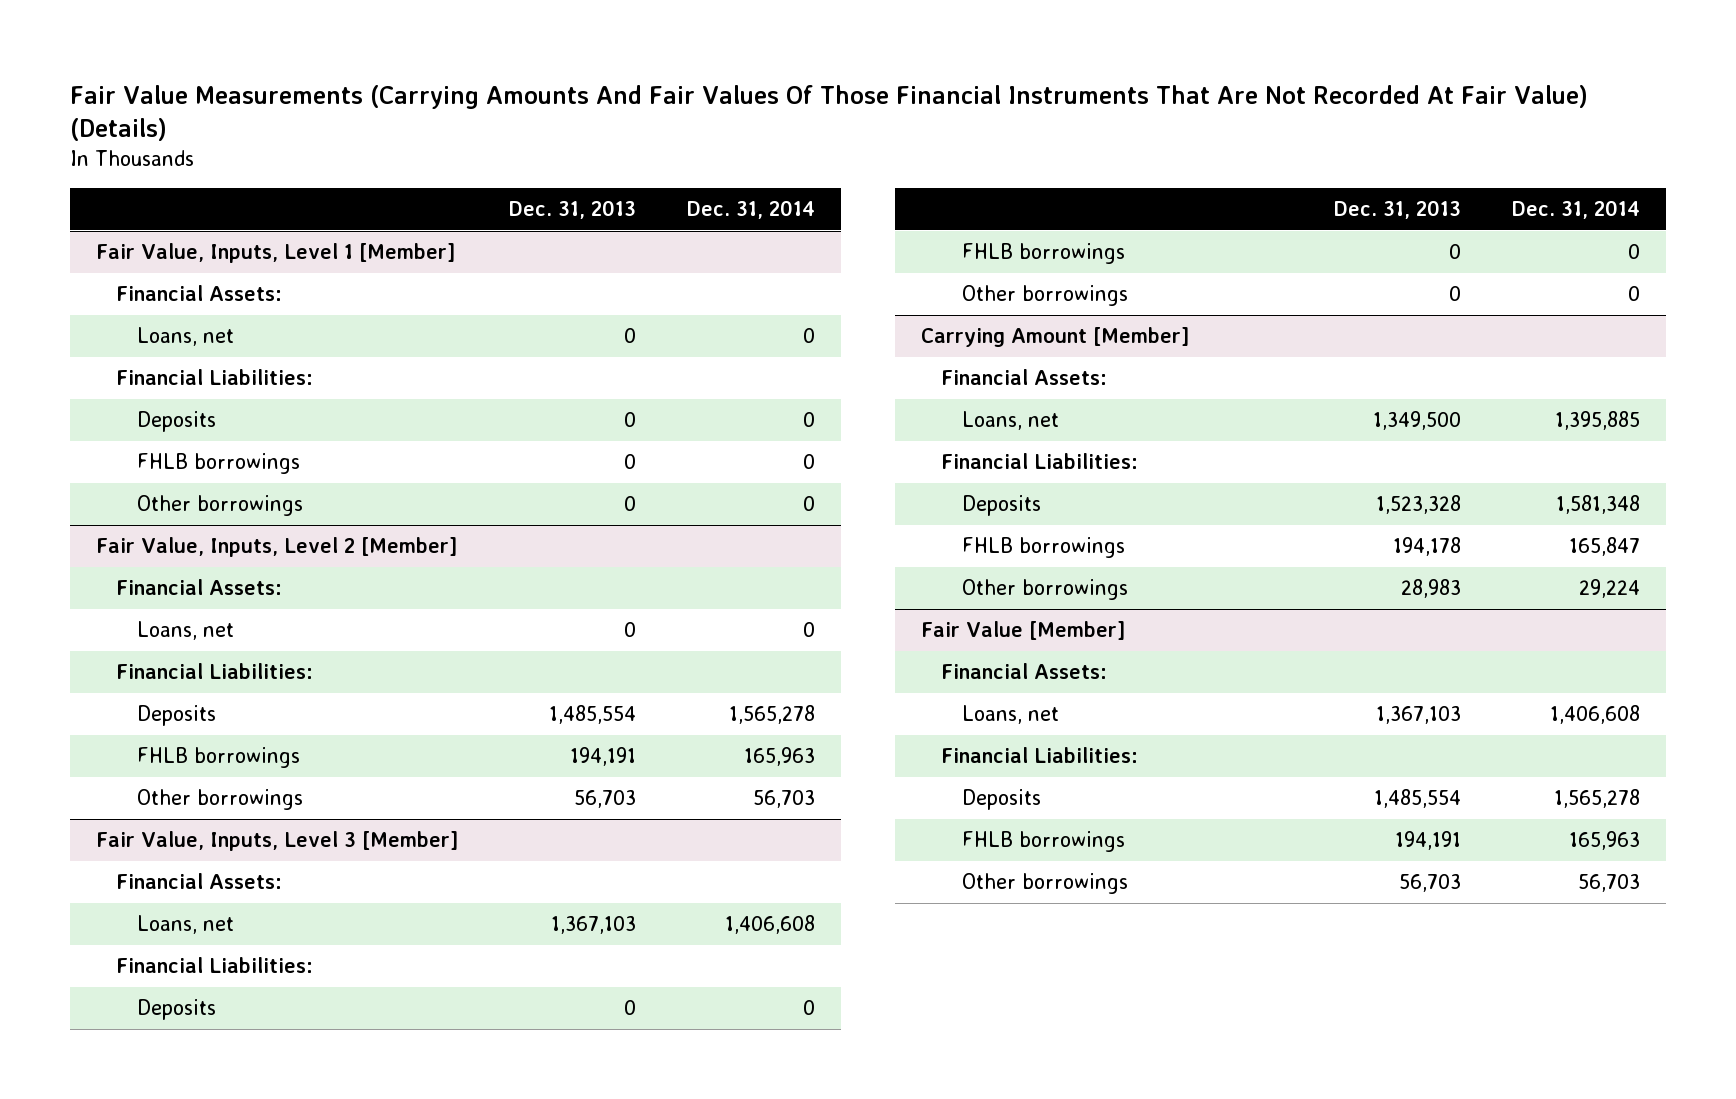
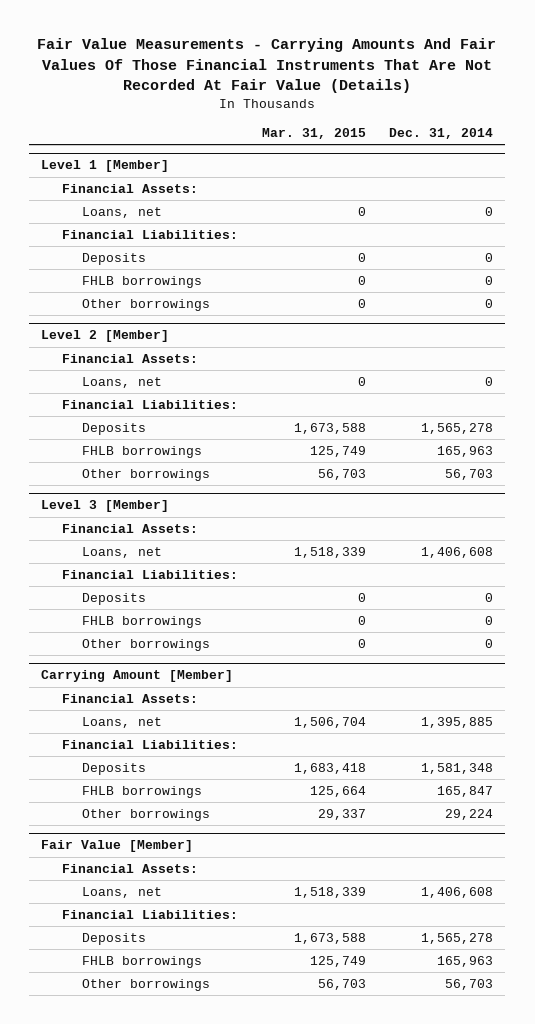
- Fair Value Measurements (Carrying Amounts And Fair Values Of Those Financial Instruments That Are Not Recorded At Fair Value) (Details)
+ Fair Value Measurements - Carrying Amounts And Fair Values Of Those Financial Instruments That Are Not Recorded At Fair Value (Details)
- | Dec. 31, 2013 | Dec. 31, 2014
+ | Mar. 31, 2015 | Dec. 31, 2014
- Fair Value, Inputs, Level 1 [Member]
+ Level 1 [Member]
- Fair Value, Inputs, Level 2 [Member]
+ Level 2 [Member]
- Fair Value, Inputs, Level 3 [Member]
+ Level 3 [Member]

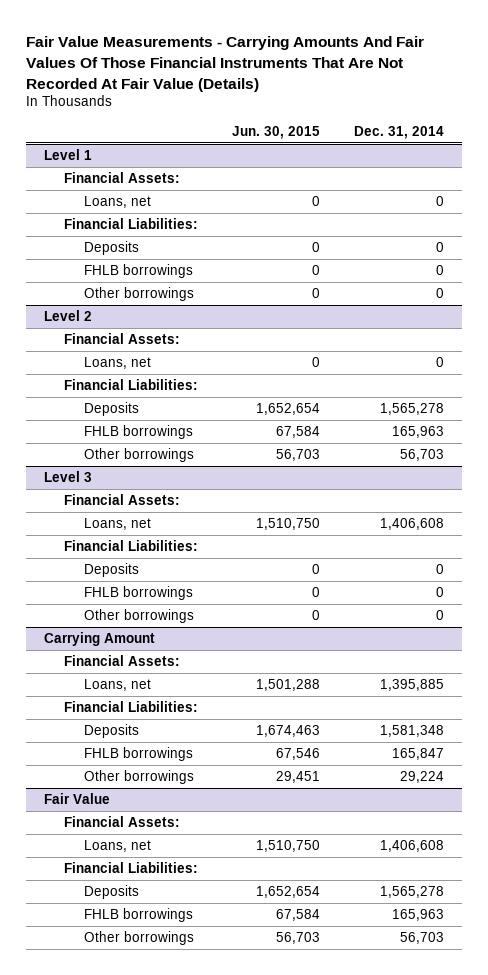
- | Mar. 31, 2015 | Dec. 31, 2014
+ | Jun. 30, 2015 | Dec. 31, 2014
- Level 1 [Member]
+ Level 1
- Level 2 [Member]
+ Level 2
- Level 3 [Member]
+ Level 3
- Carrying Amount [Member]
+ Carrying Amount
- Fair Value [Member]
+ Fair Value

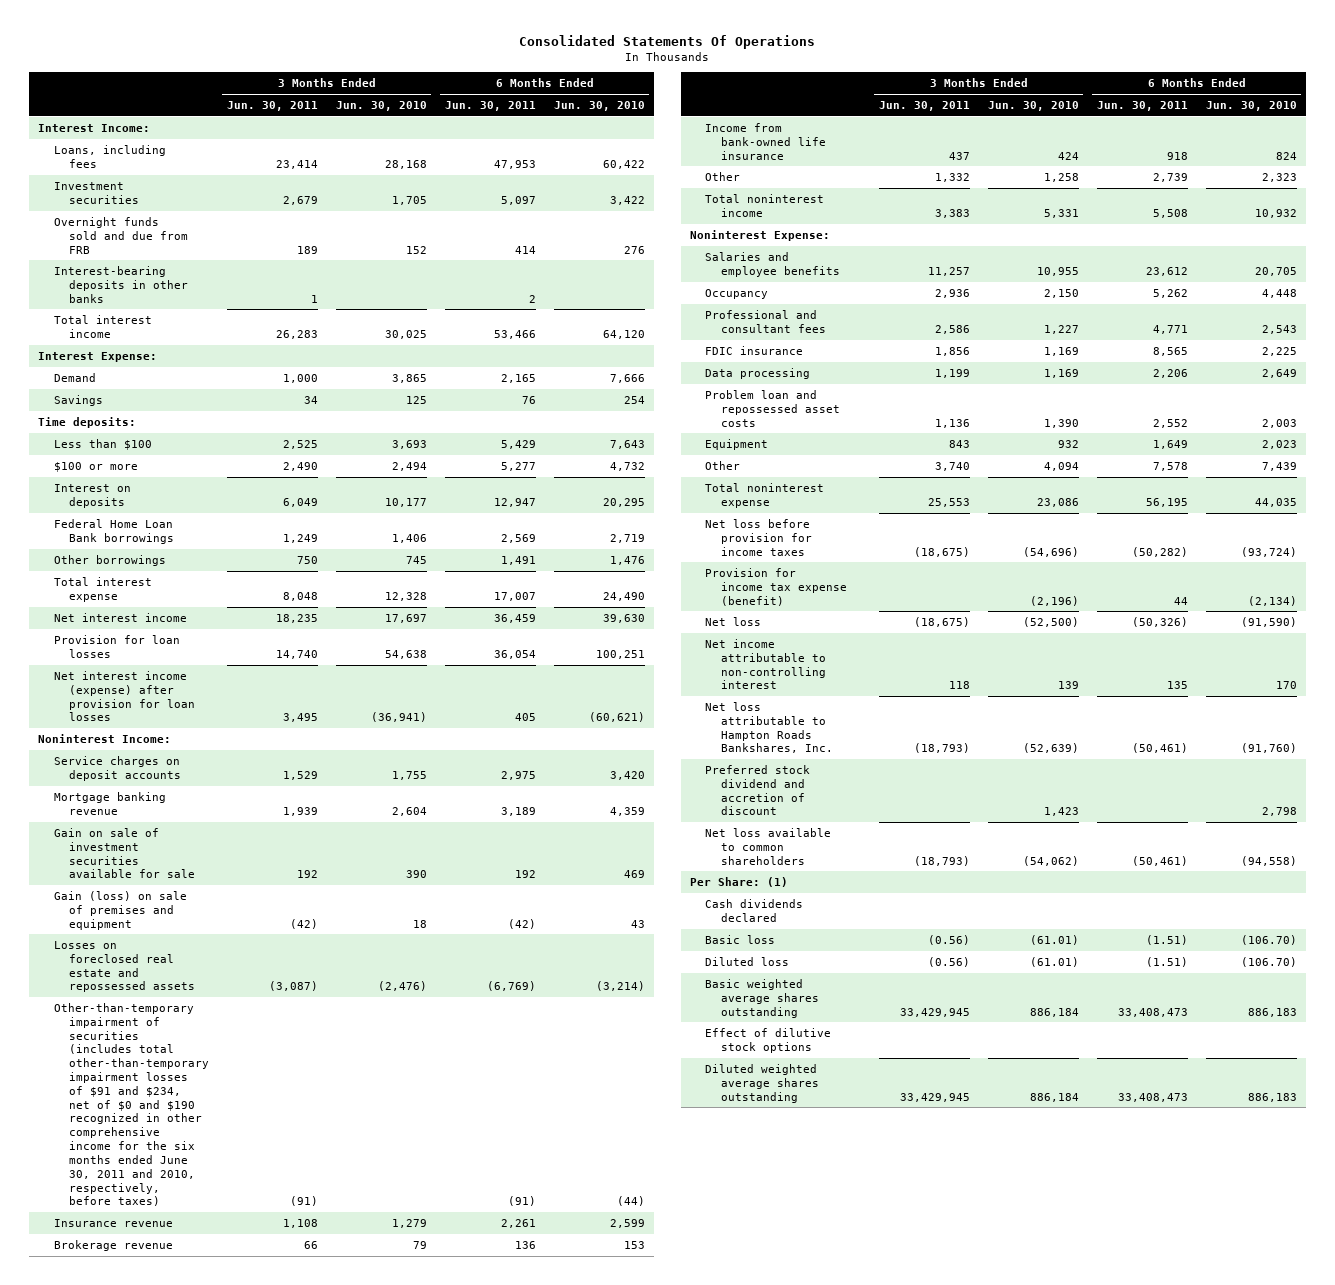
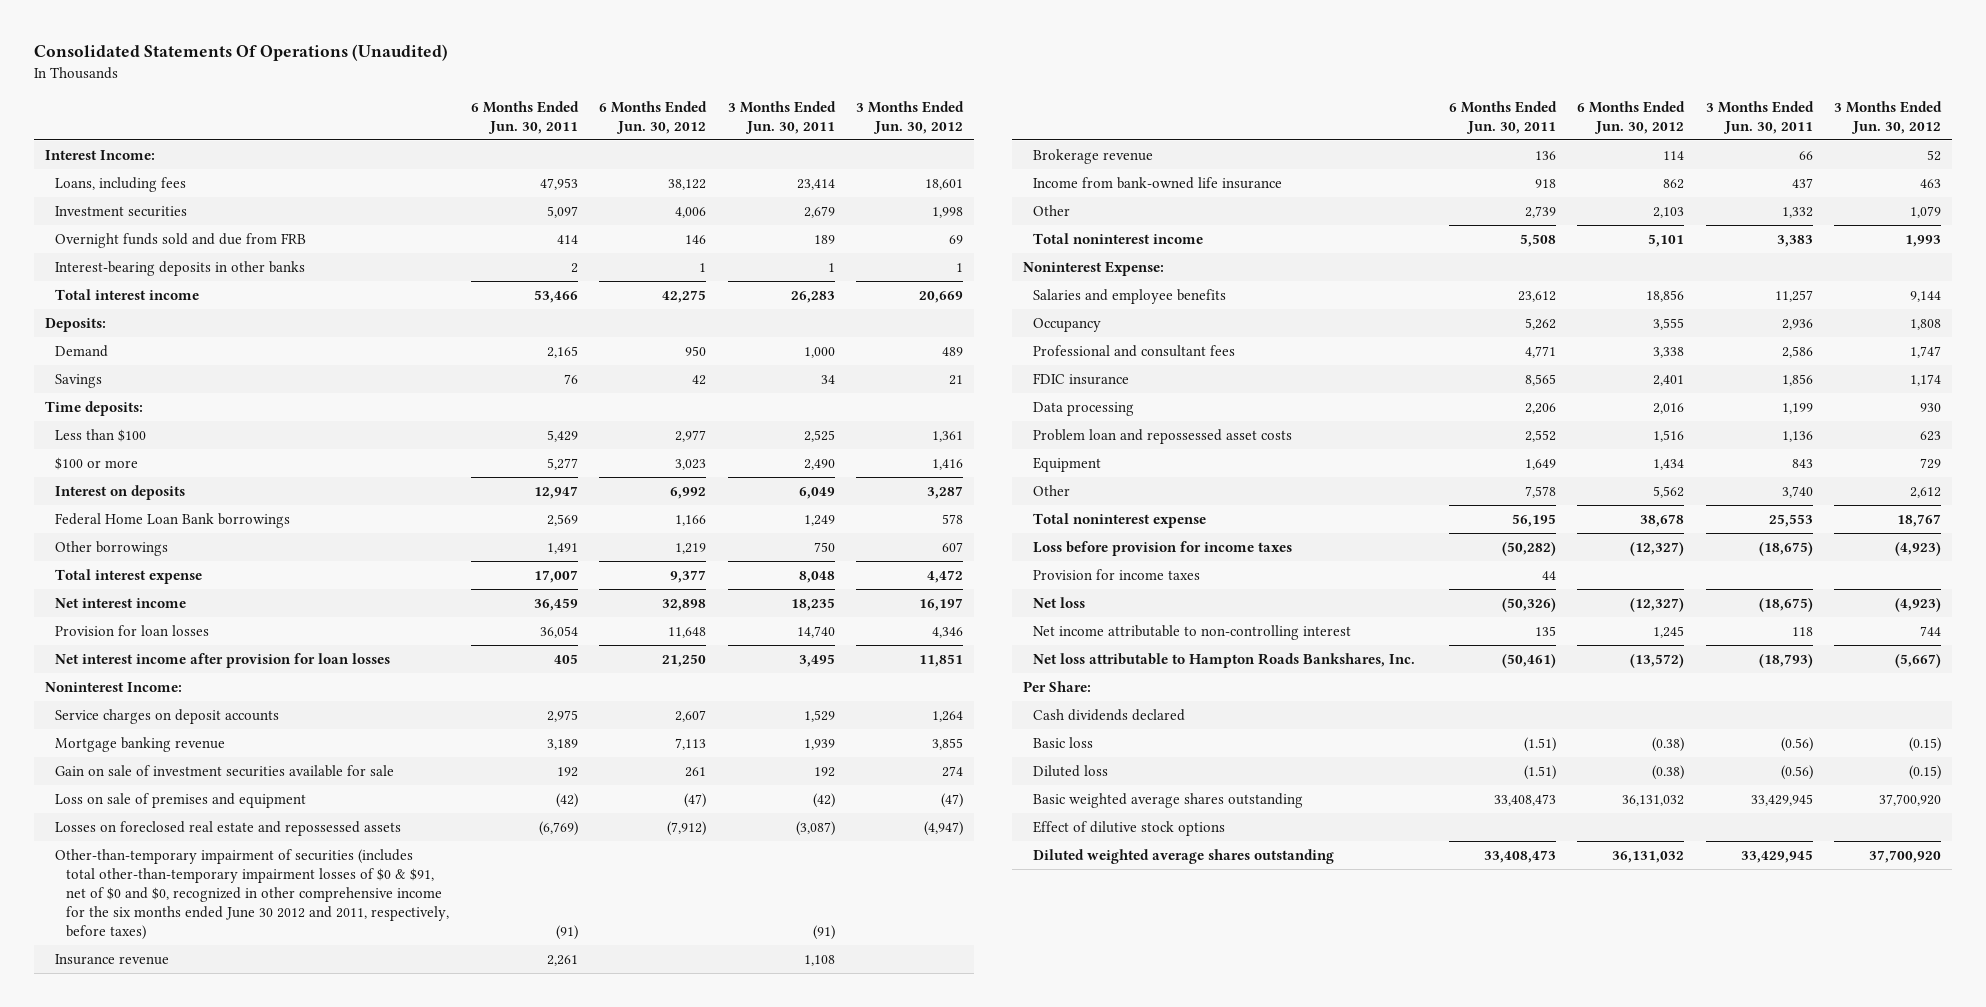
- Consolidated Statements Of Operations
+ Consolidated Statements Of Operations (Unaudited)
- | 3 Months Ended Jun. 30, 2011 | 3 Months Ended Jun. 30, 2010 | 6 Months Ended Jun. 30, 2011 | 6 Months Ended Jun. 30, 2010
+ | 6 Months Ended Jun. 30, 2011 | 6 Months Ended Jun. 30, 2012 | 3 Months Ended Jun. 30, 2011 | 3 Months Ended Jun. 30, 2012
- Interest Expense:
+ Deposits:
- Net interest income (expense) after provision for loan losses | 3,495 | (36,941) | 405 | (60,621)
+ Net interest income after provision for loan losses | 405 | 21,250 | 3,495 | 11,851
- Gain (loss) on sale of premises and equipment | (42) | 18 | (42) | 43
+ Loss on sale of premises and equipment | (42) | (47) | (42) | (47)
- Other-than-temporary impairment of securities (includes total other-than-temporary impairment losses of $91 and $234, net of $0 and $190 recognized in other comprehensive income for the six months ended June 30, 2011 and 2010, respectively, before taxes) | (91) | | (91) | (44)
+ Other-than-temporary impairment of securities (includes total other-than-temporary impairment losses of $0 & $91, net of $0 and $0, recognized in other comprehensive income for the six months ended June 30 2012 and 2011, respectively, before taxes) | (91) | | (91) |
- Net loss before provision for income taxes | (18,675) | (54,696) | (50,282) | (93,724)
- Provision for income tax expense (benefit) | | (2,196) | 44 | (2,134)
+ Loss before provision for income taxes | (50,282) | (12,327) | (18,675) | (4,923)
+ Provision for income taxes | 44 | | |
- Preferred stock dividend and accretion of discount | | 1,423 | | 2,798
- Net loss available to common shareholders | (18,793) | (54,062) | (50,461) | (94,558)
- Per Share: (1)
+ Per Share:

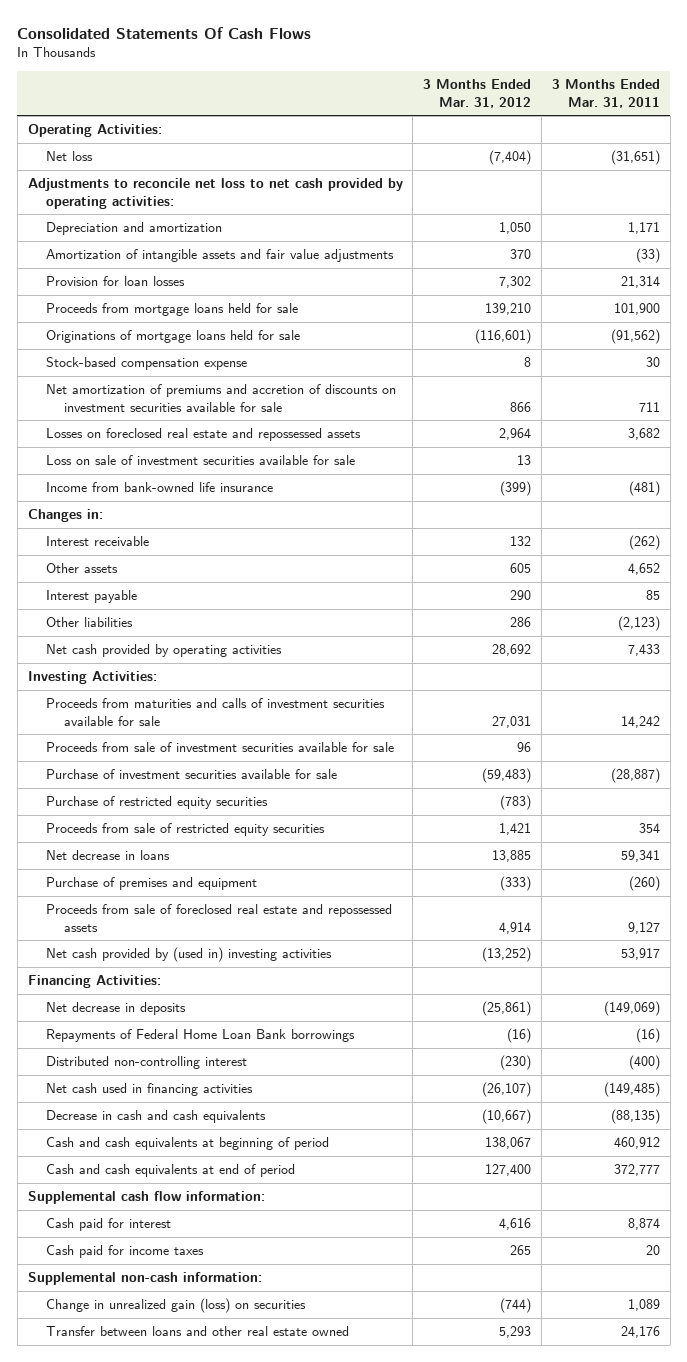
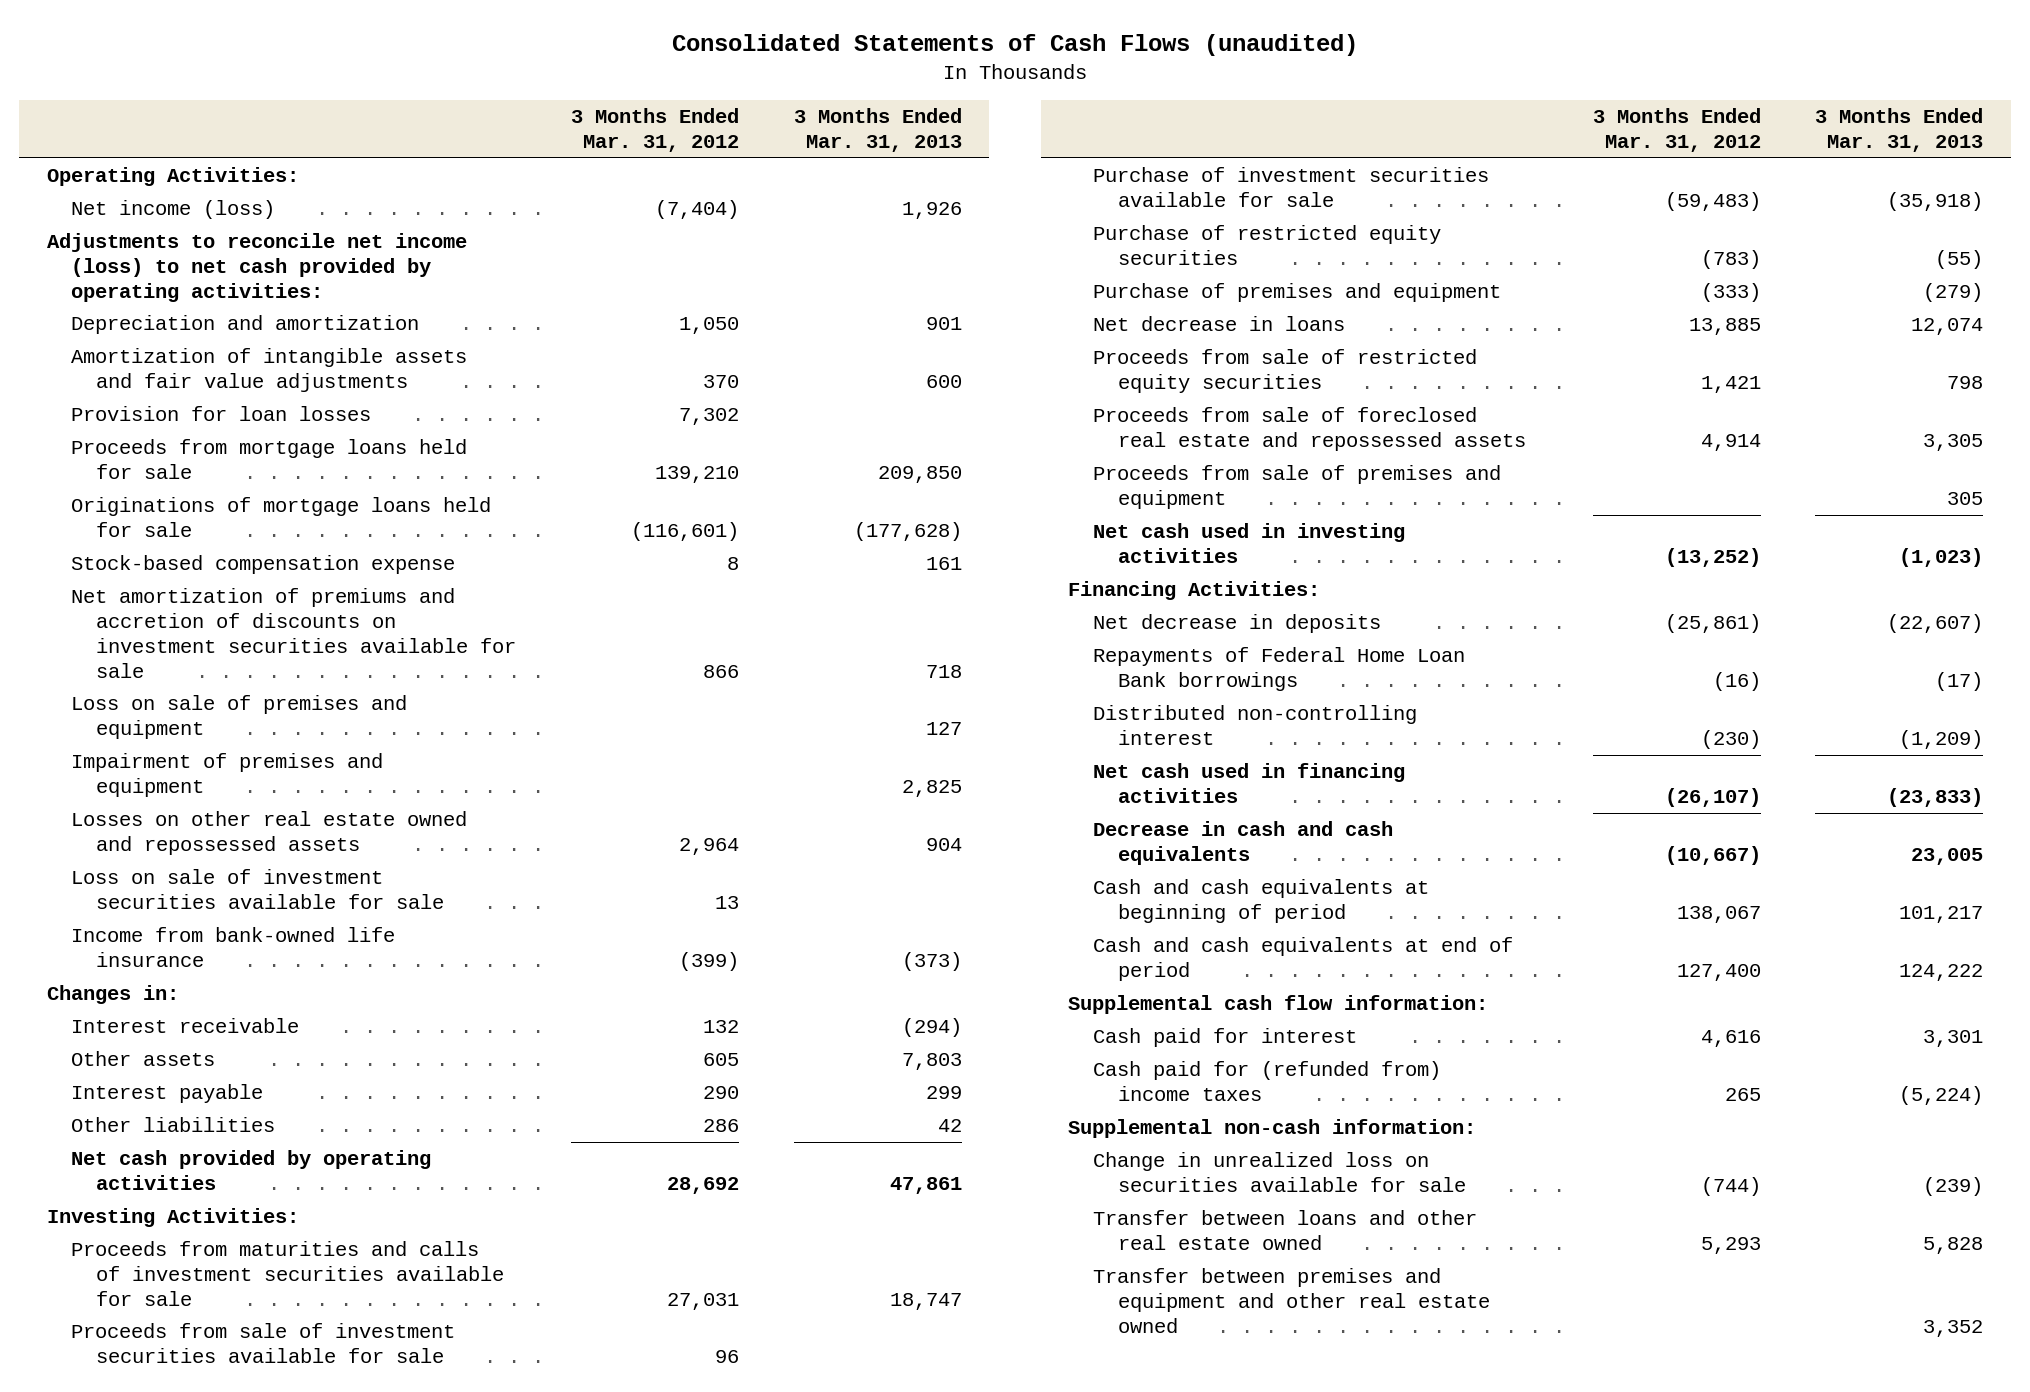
- Consolidated Statements Of Cash Flows
+ Consolidated Statements of Cash Flows (unaudited)
- | 3 Months Ended Mar. 31, 2012 | 3 Months Ended Mar. 31, 2011
+ | 3 Months Ended Mar. 31, 2012 | 3 Months Ended Mar. 31, 2013
- Net loss | (7,404) | (31,651)
- Adjustments to reconcile net loss to net cash provided by operating activities:
+ Net income (loss) | (7,404) | 1,926
+ Adjustments to reconcile net income (loss) to net cash provided by operating activities:
- Losses on foreclosed real estate and repossessed assets | 2,964 | 3,682
+ Loss on sale of premises and equipment | | 127
+ Impairment of premises and equipment | | 2,825
+ Losses on other real estate owned and repossessed assets | 2,964 | 904
moved down: Net decrease in loans | 13,885 | 12,074
moved down: Proceeds from sale of restricted equity securities | 1,421 | 798
- Net cash provided by (used in) investing activities | (13,252) | 53,917
+ Proceeds from sale of premises and equipment | | 305
+ Net cash used in investing activities | (13,252) | (1,023)
- Cash paid for income taxes | 265 | 20
+ Cash paid for (refunded from) income taxes | 265 | (5,224)
- Change in unrealized gain (loss) on securities | (744) | 1,089
+ Change in unrealized loss on securities available for sale | (744) | (239)
+ Transfer between premises and equipment and other real estate owned | | 3,352

